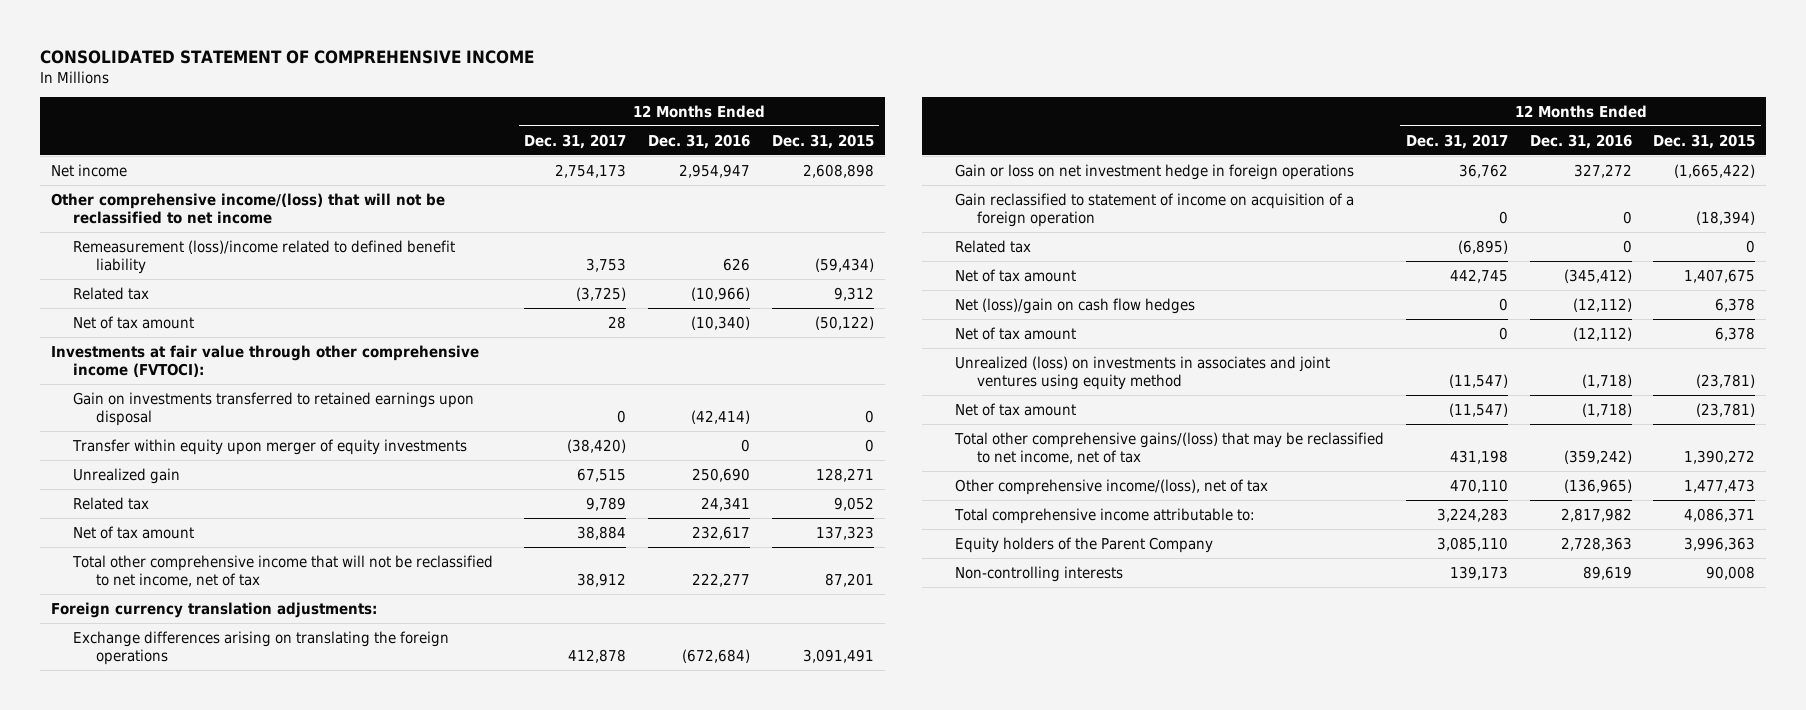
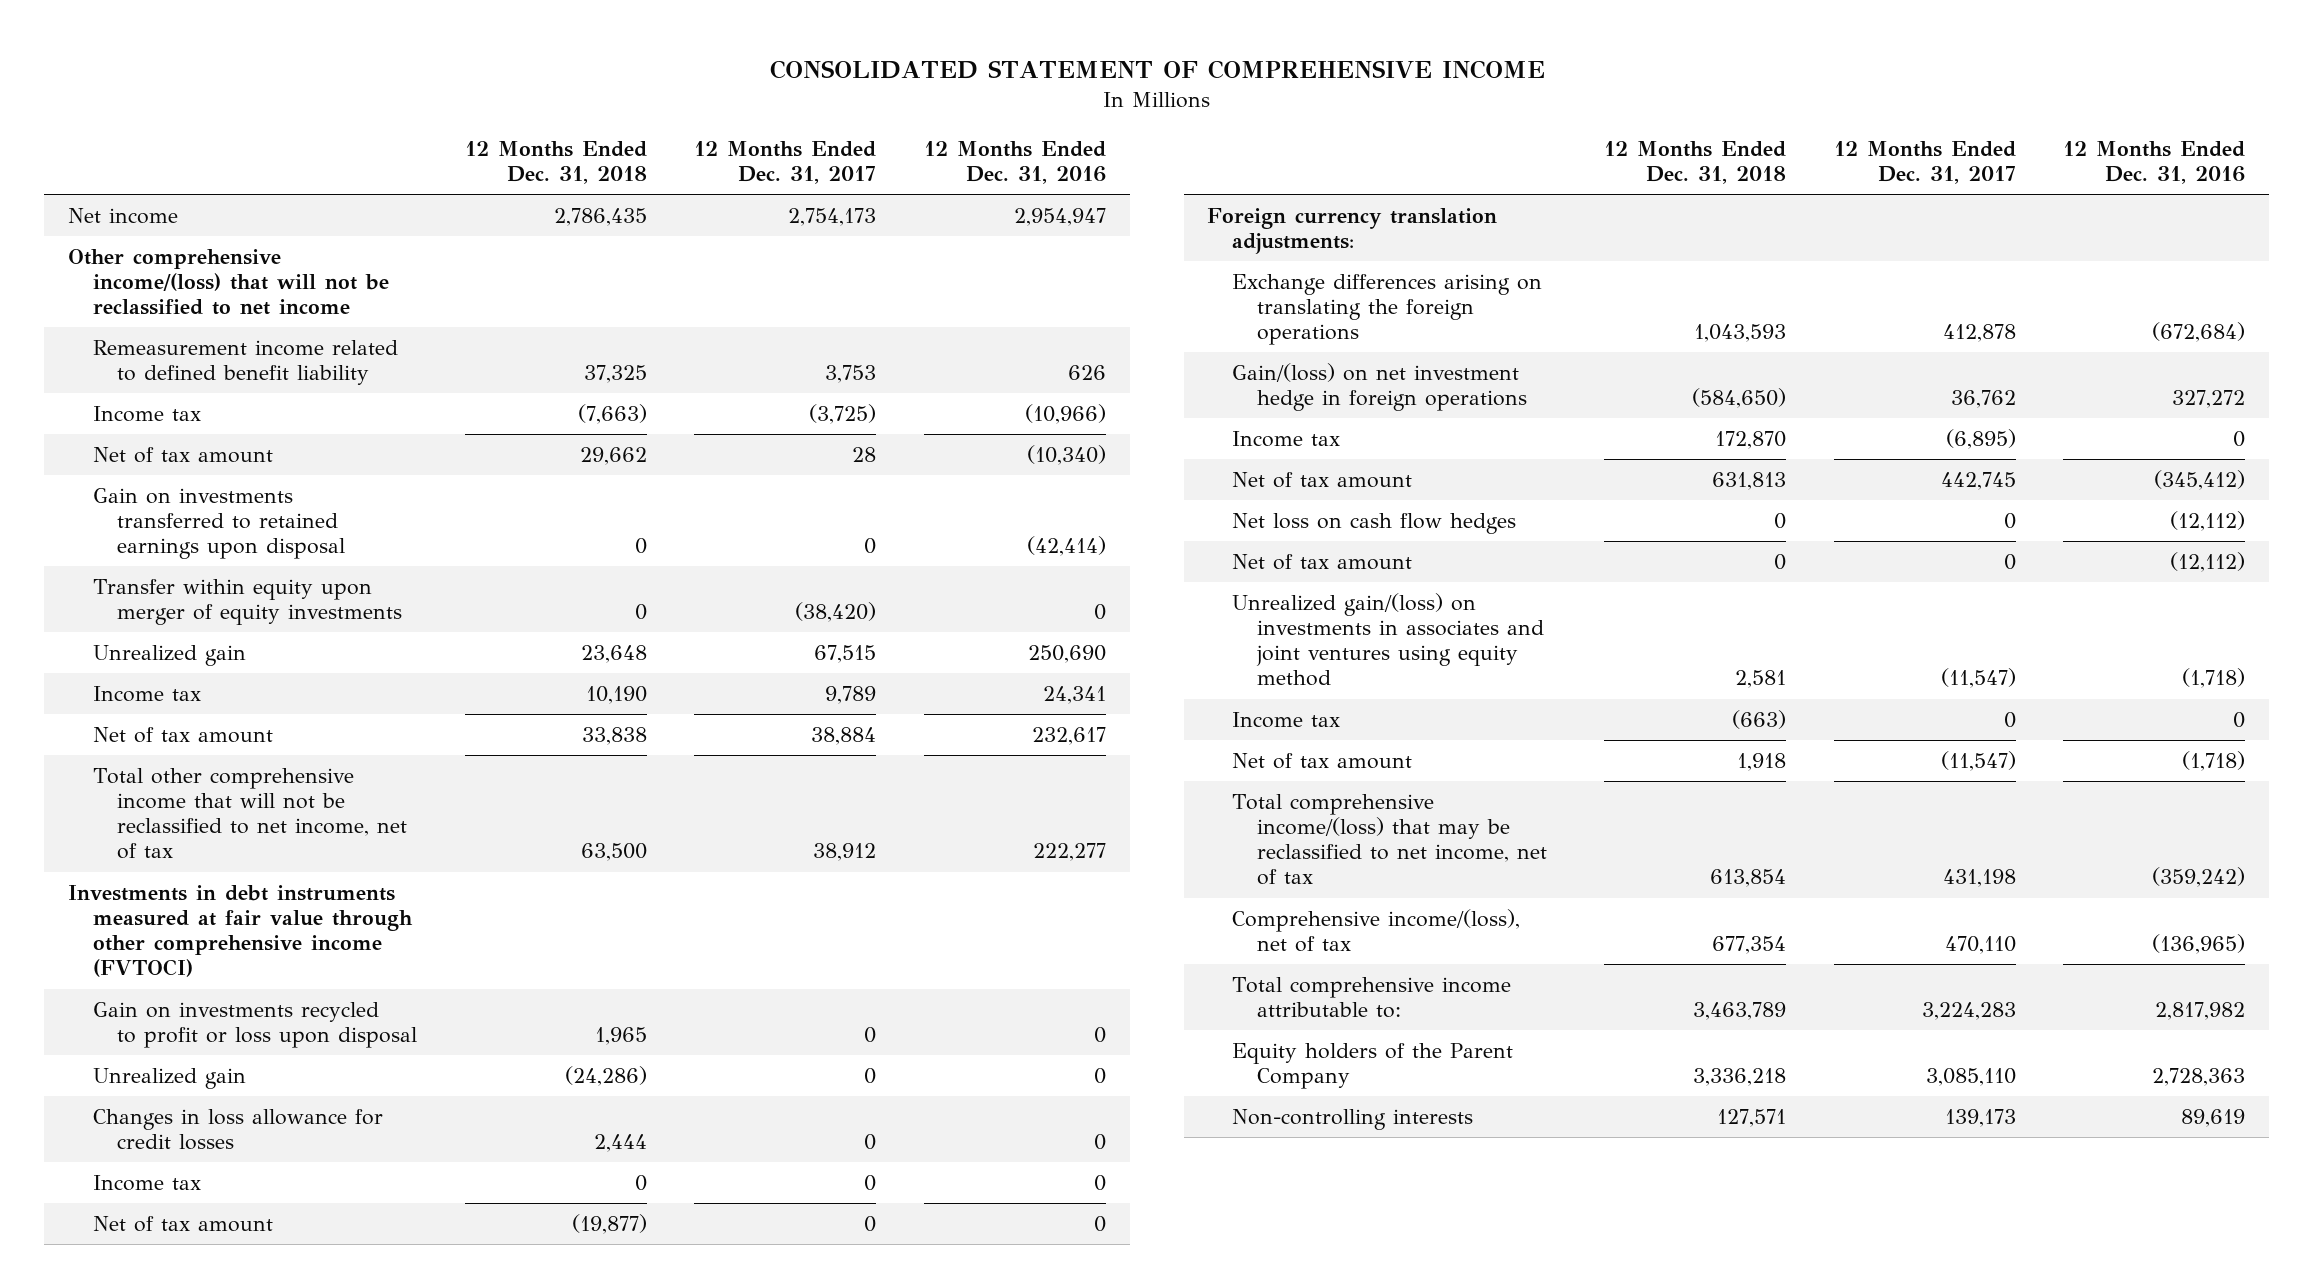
- | 12 Months Ended Dec. 31, 2017 | 12 Months Ended Dec. 31, 2016 | 12 Months Ended Dec. 31, 2015
+ | 12 Months Ended Dec. 31, 2018 | 12 Months Ended Dec. 31, 2017 | 12 Months Ended Dec. 31, 2016
- Remeasurement (loss)/income related to defined benefit liability | 3,753 | 626 | (59,434)
- Related tax | (3,725) | (10,966) | 9,312
+ Remeasurement income related to defined benefit liability | 37,325 | 3,753 | 626
+ Income tax | (7,663) | (3,725) | (10,966)
- Investments at fair value through other comprehensive income (FVTOCI):
- Related tax | 9,789 | 24,341 | 9,052
+ Income tax | 10,190 | 9,789 | 24,341
+ Investments in debt instruments measured at fair value through other comprehensive income (FVTOCI)
+ Gain on investments recycled to profit or loss upon disposal | 1,965 | 0 | 0
+ Unrealized gain | (24,286) | 0 | 0
+ Changes in loss allowance for credit losses | 2,444 | 0 | 0
+ Income tax | 0 | 0 | 0
+ Net of tax amount | (19,877) | 0 | 0
- Gain or loss on net investment hedge in foreign operations | 36,762 | 327,272 | (1,665,422)
- Gain reclassified to statement of income on acquisition of a foreign operation | 0 | 0 | (18,394)
- Related tax | (6,895) | 0 | 0
+ Gain/(loss) on net investment hedge in foreign operations | (584,650) | 36,762 | 327,272
+ Income tax | 172,870 | (6,895) | 0
- Net (loss)/gain on cash flow hedges | 0 | (12,112) | 6,378
+ Net loss on cash flow hedges | 0 | 0 | (12,112)
- Unrealized (loss) on investments in associates and joint ventures using equity method | (11,547) | (1,718) | (23,781)
+ Unrealized gain/(loss) on investments in associates and joint ventures using equity method | 2,581 | (11,547) | (1,718)
+ Income tax | (663) | 0 | 0
- Total other comprehensive gains/(loss) that may be reclassified to net income, net of tax | 431,198 | (359,242) | 1,390,272
- Other comprehensive income/(loss), net of tax | 470,110 | (136,965) | 1,477,473
+ Total comprehensive income/(loss) that may be reclassified to net income, net of tax | 613,854 | 431,198 | (359,242)
+ Comprehensive income/(loss), net of tax | 677,354 | 470,110 | (136,965)

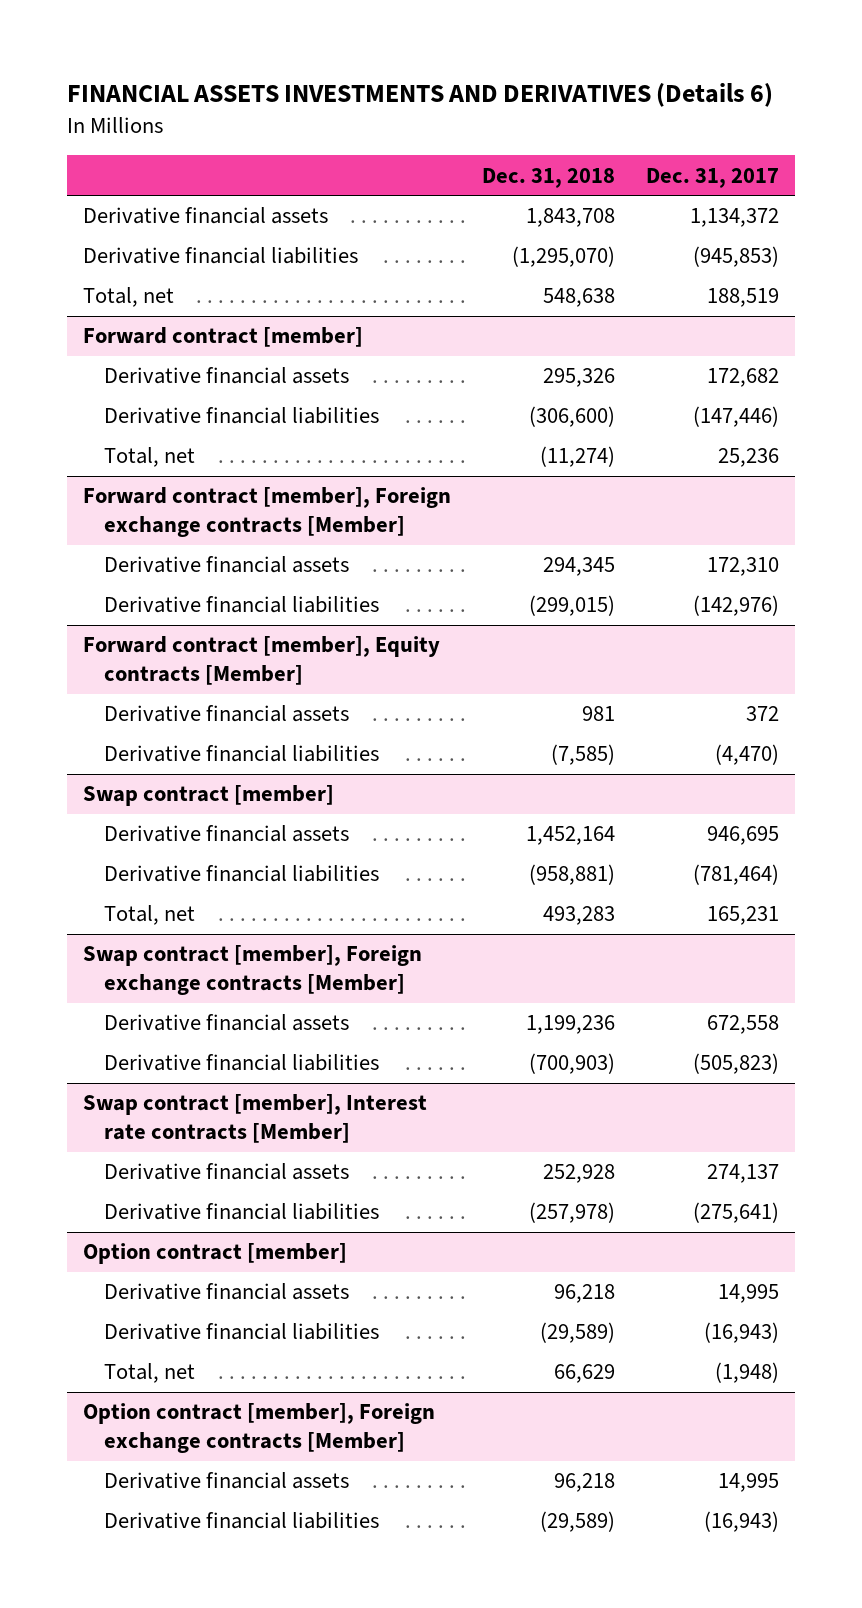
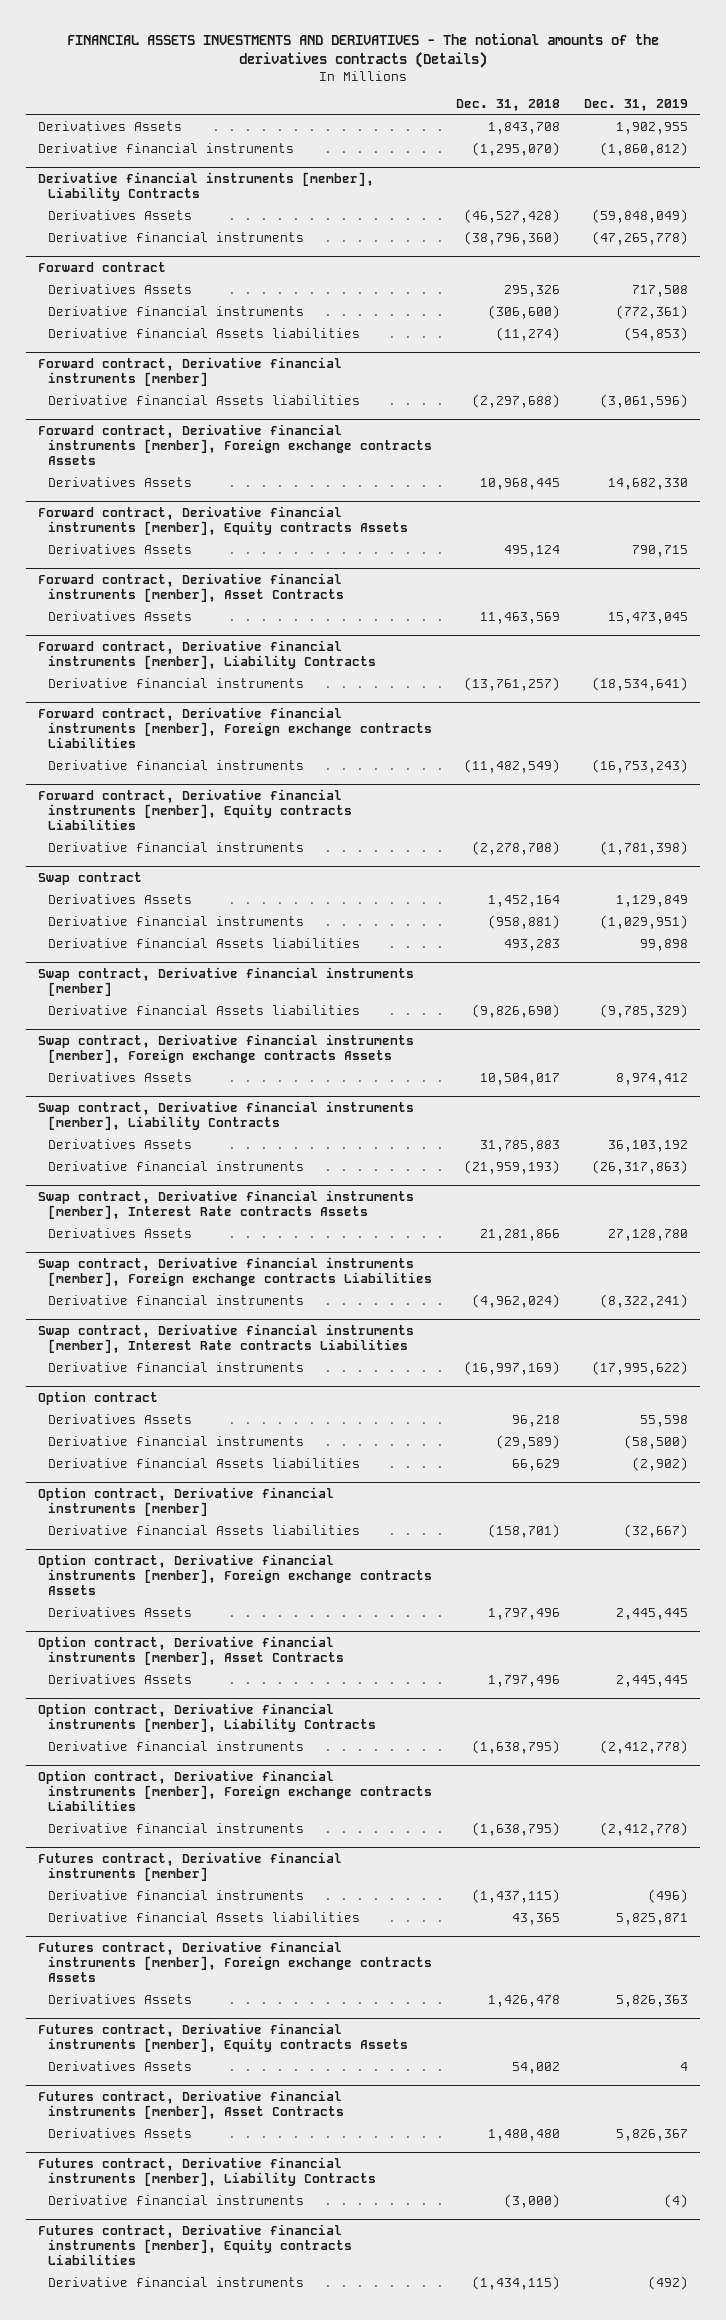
- FINANCIAL ASSETS INVESTMENTS AND DERIVATIVES (Details 6)
+ FINANCIAL ASSETS INVESTMENTS AND DERIVATIVES - The notional amounts of the derivatives contracts (Details)
- | Dec. 31, 2018 | Dec. 31, 2017
+ | Dec. 31, 2018 | Dec. 31, 2019
- Derivative financial assets | 1,843,708 | 1,134,372
- Derivative financial liabilities | (1,295,070) | (945,853)
- Total, net | 548,638 | 188,519
- Forward contract [member]
- Derivative financial assets | 295,326 | 172,682
- Derivative financial liabilities | (306,600) | (147,446)
- Total, net | (11,274) | 25,236
- Forward contract [member], Foreign exchange contracts [Member]
- Derivative financial assets | 294,345 | 172,310
- Derivative financial liabilities | (299,015) | (142,976)
- Forward contract [member], Equity contracts [Member]
- Derivative financial assets | 981 | 372
- Derivative financial liabilities | (7,585) | (4,470)
- Swap contract [member]
- Derivative financial assets | 1,452,164 | 946,695
- Derivative financial liabilities | (958,881) | (781,464)
- Total, net | 493,283 | 165,231
- Swap contract [member], Foreign exchange contracts [Member]
- Derivative financial assets | 1,199,236 | 672,558
- Derivative financial liabilities | (700,903) | (505,823)
- Swap contract [member], Interest rate contracts [Member]
- Derivative financial assets | 252,928 | 274,137
- Derivative financial liabilities | (257,978) | (275,641)
- Option contract [member]
- Derivative financial assets | 96,218 | 14,995
- Derivative financial liabilities | (29,589) | (16,943)
- Total, net | 66,629 | (1,948)
- Option contract [member], Foreign exchange contracts [Member]
- Derivative financial assets | 96,218 | 14,995
- Derivative financial liabilities | (29,589) | (16,943)
+ Derivatives Assets | 1,843,708 | 1,902,955
+ Derivative financial instruments | (1,295,070) | (1,860,812)
+ Derivative financial instruments [member], Liability Contracts
+ Derivatives Assets | (46,527,428) | (59,848,049)
+ Derivative financial instruments | (38,796,360) | (47,265,778)
+ Forward contract
+ Derivatives Assets | 295,326 | 717,508
+ Derivative financial instruments | (306,600) | (772,361)
+ Derivative financial Assets liabilities | (11,274) | (54,853)
+ Forward contract, Derivative financial instruments [member]
+ Derivative financial Assets liabilities | (2,297,688) | (3,061,596)
+ Forward contract, Derivative financial instruments [member], Foreign exchange contracts Assets
+ Derivatives Assets | 10,968,445 | 14,682,330
+ Forward contract, Derivative financial instruments [member], Equity contracts Assets
+ Derivatives Assets | 495,124 | 790,715
+ Forward contract, Derivative financial instruments [member], Asset Contracts
+ Derivatives Assets | 11,463,569 | 15,473,045
+ Forward contract, Derivative financial instruments [member], Liability Contracts
+ Derivative financial instruments | (13,761,257) | (18,534,641)
+ Forward contract, Derivative financial instruments [member], Foreign exchange contracts Liabilities
+ Derivative financial instruments | (11,482,549) | (16,753,243)
+ Forward contract, Derivative financial instruments [member], Equity contracts Liabilities
+ Derivative financial instruments | (2,278,708) | (1,781,398)
+ Swap contract
+ Derivatives Assets | 1,452,164 | 1,129,849
+ Derivative financial instruments | (958,881) | (1,029,951)
+ Derivative financial Assets liabilities | 493,283 | 99,898
+ Swap contract, Derivative financial instruments [member]
+ Derivative financial Assets liabilities | (9,826,690) | (9,785,329)
+ Swap contract, Derivative financial instruments [member], Foreign exchange contracts Assets
+ Derivatives Assets | 10,504,017 | 8,974,412
+ Swap contract, Derivative financial instruments [member], Liability Contracts
+ Derivatives Assets | 31,785,883 | 36,103,192
+ Derivative financial instruments | (21,959,193) | (26,317,863)
+ Swap contract, Derivative financial instruments [member], Interest Rate contracts Assets
+ Derivatives Assets | 21,281,866 | 27,128,780
+ Swap contract, Derivative financial instruments [member], Foreign exchange contracts Liabilities
+ Derivative financial instruments | (4,962,024) | (8,322,241)
+ Swap contract, Derivative financial instruments [member], Interest Rate contracts Liabilities
+ Derivative financial instruments | (16,997,169) | (17,995,622)
+ Option contract
+ Derivatives Assets | 96,218 | 55,598
+ Derivative financial instruments | (29,589) | (58,500)
+ Derivative financial Assets liabilities | 66,629 | (2,902)
+ Option contract, Derivative financial instruments [member]
+ Derivative financial Assets liabilities | (158,701) | (32,667)
+ Option contract, Derivative financial instruments [member], Foreign exchange contracts Assets
+ Derivatives Assets | 1,797,496 | 2,445,445
+ Option contract, Derivative financial instruments [member], Asset Contracts
+ Derivatives Assets | 1,797,496 | 2,445,445
+ Option contract, Derivative financial instruments [member], Liability Contracts
+ Derivative financial instruments | (1,638,795) | (2,412,778)
+ Option contract, Derivative financial instruments [member], Foreign exchange contracts Liabilities
+ Derivative financial instruments | (1,638,795) | (2,412,778)
+ Futures contract, Derivative financial instruments [member]
+ Derivative financial instruments | (1,437,115) | (496)
+ Derivative financial Assets liabilities | 43,365 | 5,825,871
+ Futures contract, Derivative financial instruments [member], Foreign exchange contracts Assets
+ Derivatives Assets | 1,426,478 | 5,826,363
+ Futures contract, Derivative financial instruments [member], Equity contracts Assets
+ Derivatives Assets | 54,002 | 4
+ Futures contract, Derivative financial instruments [member], Asset Contracts
+ Derivatives Assets | 1,480,480 | 5,826,367
+ Futures contract, Derivative financial instruments [member], Liability Contracts
+ Derivative financial instruments | (3,000) | (4)
+ Futures contract, Derivative financial instruments [member], Equity contracts Liabilities
+ Derivative financial instruments | (1,434,115) | (492)

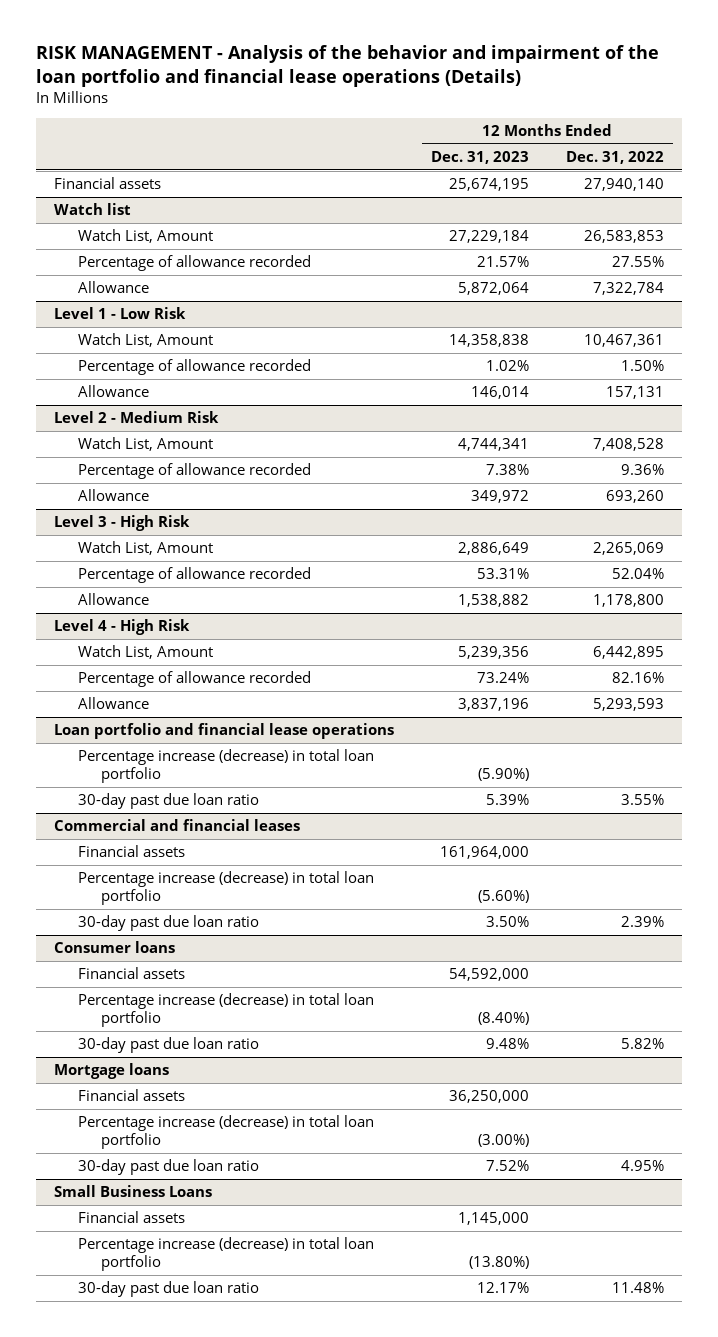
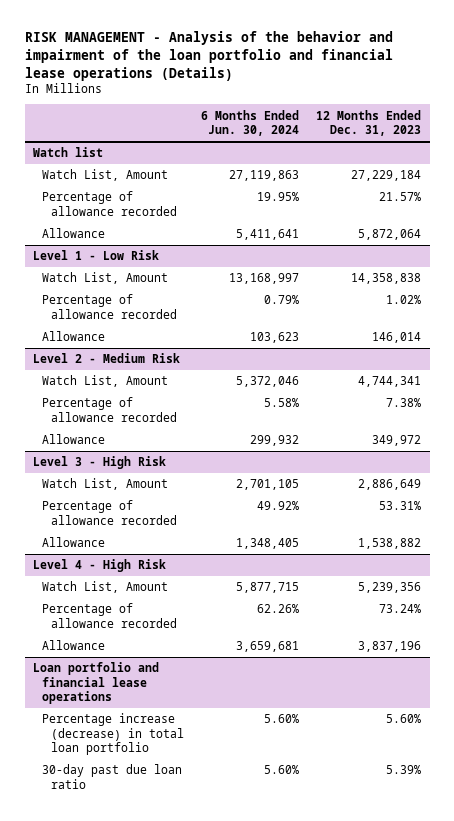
- | 12 Months Ended Dec. 31, 2023 | 12 Months Ended Dec. 31, 2022
+ | 6 Months Ended Jun. 30, 2024 | 12 Months Ended Dec. 31, 2023
- Financial assets | 25,674,195 | 27,940,140
@ Loan portfolio and financial lease operations
- Percentage increase (decrease) in total loan portfolio | (5.90%) |
+ Percentage increase (decrease) in total loan portfolio | 5.60% | 5.60%
- Commercial and financial leases
- Financial assets | 161,964,000 |
- Percentage increase (decrease) in total loan portfolio | (5.60%) |
- 30-day past due loan ratio | 3.50% | 2.39%
- Consumer loans
- Financial assets | 54,592,000 |
- Percentage increase (decrease) in total loan portfolio | (8.40%) |
- 30-day past due loan ratio | 9.48% | 5.82%
- Mortgage loans
- Financial assets | 36,250,000 |
- Percentage increase (decrease) in total loan portfolio | (3.00%) |
- 30-day past due loan ratio | 7.52% | 4.95%
- Small Business Loans
- Financial assets | 1,145,000 |
- Percentage increase (decrease) in total loan portfolio | (13.80%) |
- 30-day past due loan ratio | 12.17% | 11.48%

